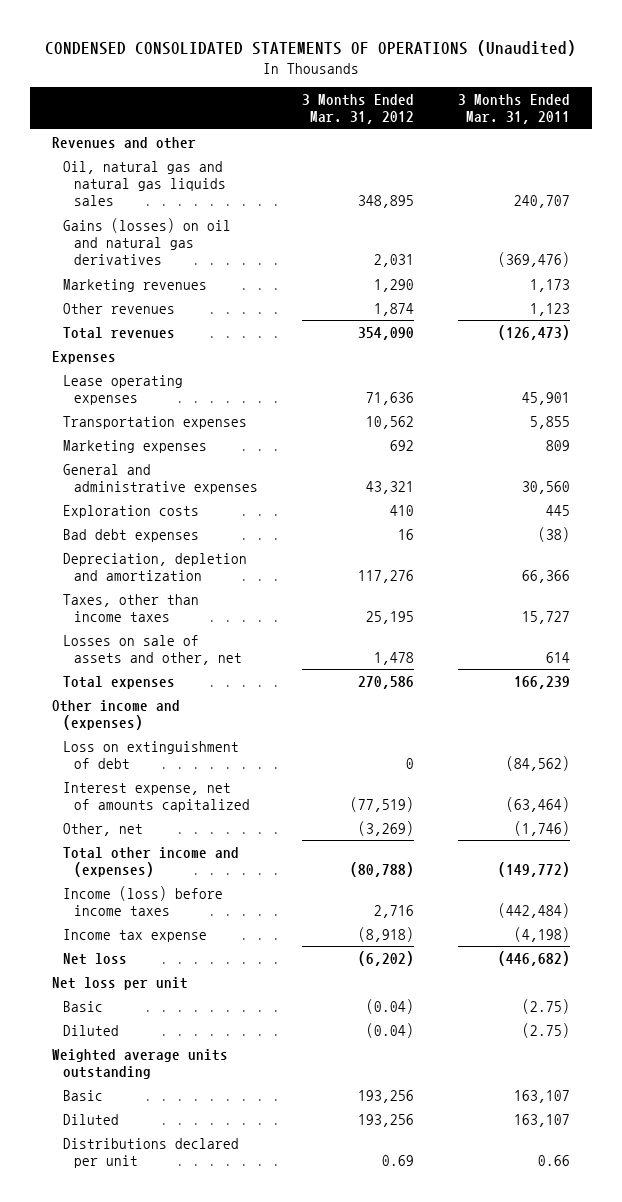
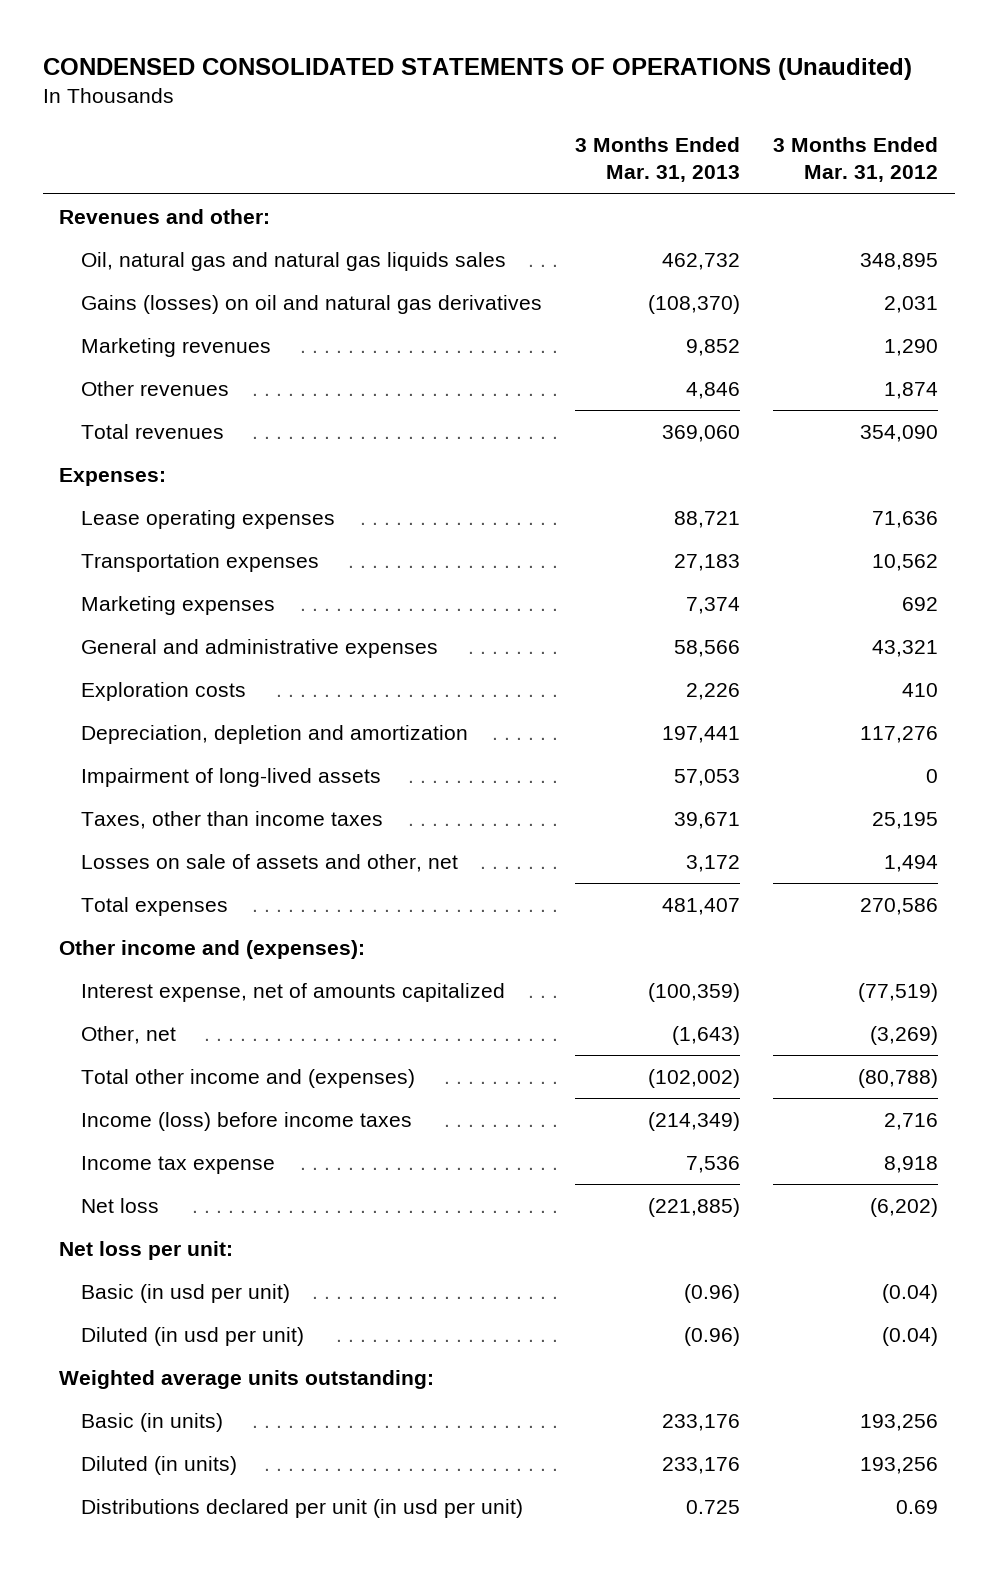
- | 3 Months Ended Mar. 31, 2012 | 3 Months Ended Mar. 31, 2011
+ | 3 Months Ended Mar. 31, 2013 | 3 Months Ended Mar. 31, 2012
- Revenues and other
+ Revenues and other:
- Expenses
+ Expenses:
- Bad debt expenses | 16 | (38)
+ Impairment of long-lived assets | 57,053 | 0
- Losses on sale of assets and other, net | 1,478 | 614
+ Losses on sale of assets and other, net | 3,172 | 1,494
- Other income and (expenses)
- Loss on extinguishment of debt | 0 | (84,562)
+ Other income and (expenses):
- Income tax expense | (8,918) | (4,198)
+ Income tax expense | 7,536 | 8,918
- Net loss per unit
- Basic | (0.04) | (2.75)
- Diluted | (0.04) | (2.75)
- Weighted average units outstanding
- Basic | 193,256 | 163,107
- Diluted | 193,256 | 163,107
- Distributions declared per unit | 0.69 | 0.66
+ Net loss per unit:
+ Basic (in usd per unit) | (0.96) | (0.04)
+ Diluted (in usd per unit) | (0.96) | (0.04)
+ Weighted average units outstanding:
+ Basic (in units) | 233,176 | 193,256
+ Diluted (in units) | 233,176 | 193,256
+ Distributions declared per unit (in usd per unit) | 0.725 | 0.69

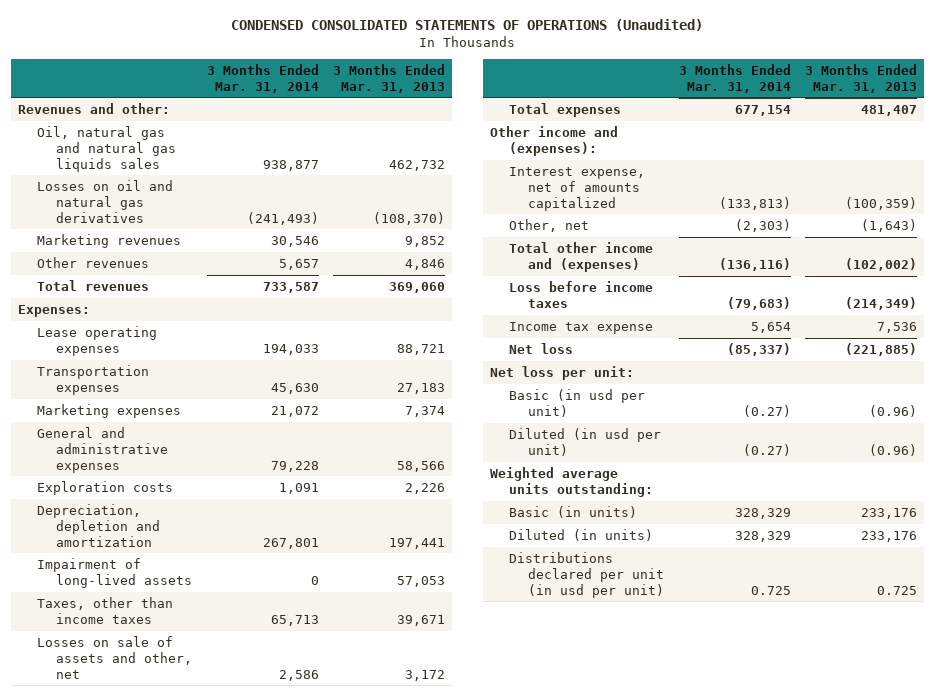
- | 3 Months Ended Mar. 31, 2013 | 3 Months Ended Mar. 31, 2012
+ | 3 Months Ended Mar. 31, 2014 | 3 Months Ended Mar. 31, 2013
- Gains (losses) on oil and natural gas derivatives | (108,370) | 2,031
+ Losses on oil and natural gas derivatives | (241,493) | (108,370)
- Income (loss) before income taxes | (214,349) | 2,716
+ Loss before income taxes | (79,683) | (214,349)

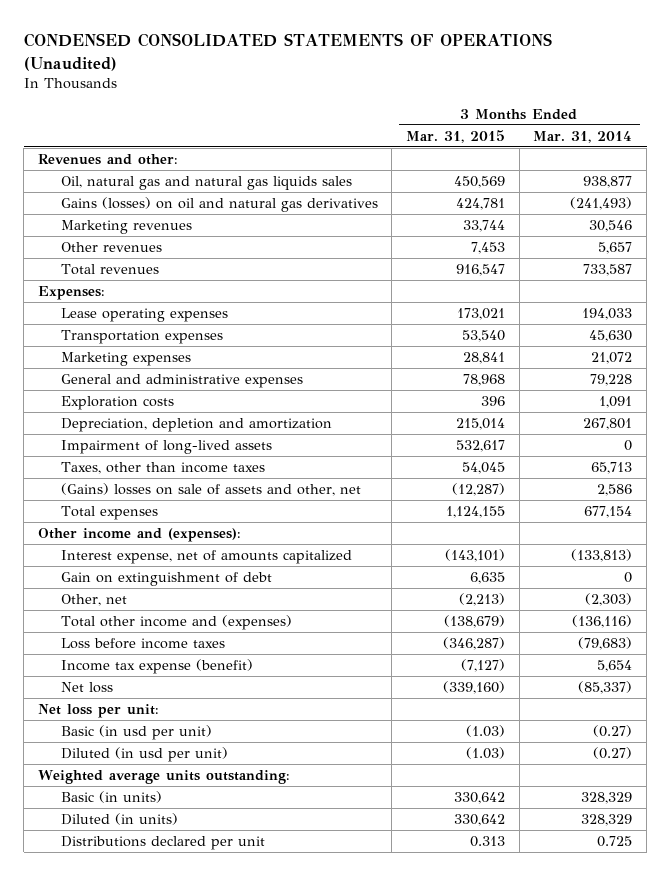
- | 3 Months Ended Mar. 31, 2014 | 3 Months Ended Mar. 31, 2013
+ | 3 Months Ended Mar. 31, 2015 | 3 Months Ended Mar. 31, 2014
- Losses on oil and natural gas derivatives | (241,493) | (108,370)
+ Gains (losses) on oil and natural gas derivatives | 424,781 | (241,493)
- Losses on sale of assets and other, net | 2,586 | 3,172
+ (Gains) losses on sale of assets and other, net | (12,287) | 2,586
+ Gain on extinguishment of debt | 6,635 | 0
- Income tax expense | 5,654 | 7,536
+ Income tax expense (benefit) | (7,127) | 5,654
- Distributions declared per unit (in usd per unit) | 0.725 | 0.725
+ Distributions declared per unit | 0.313 | 0.725

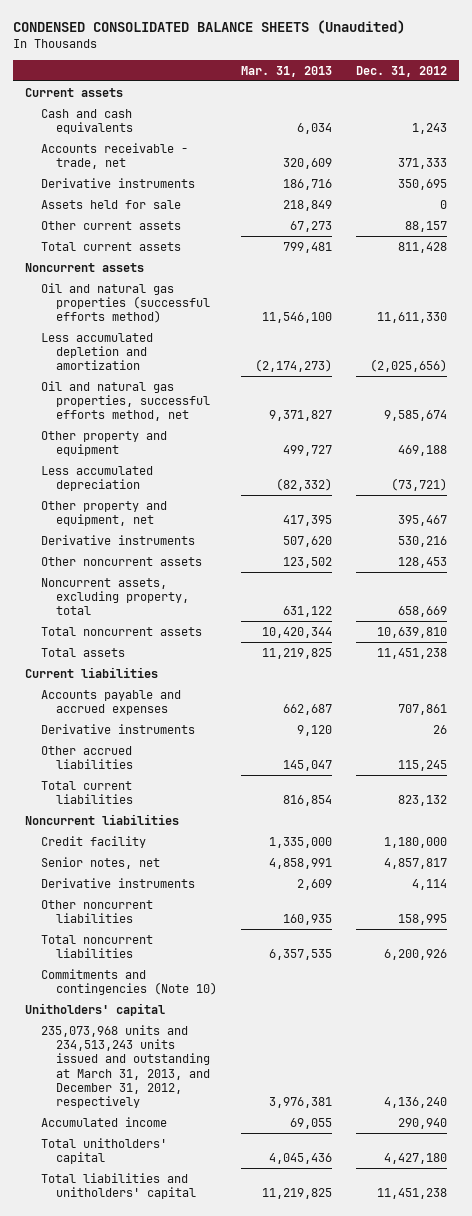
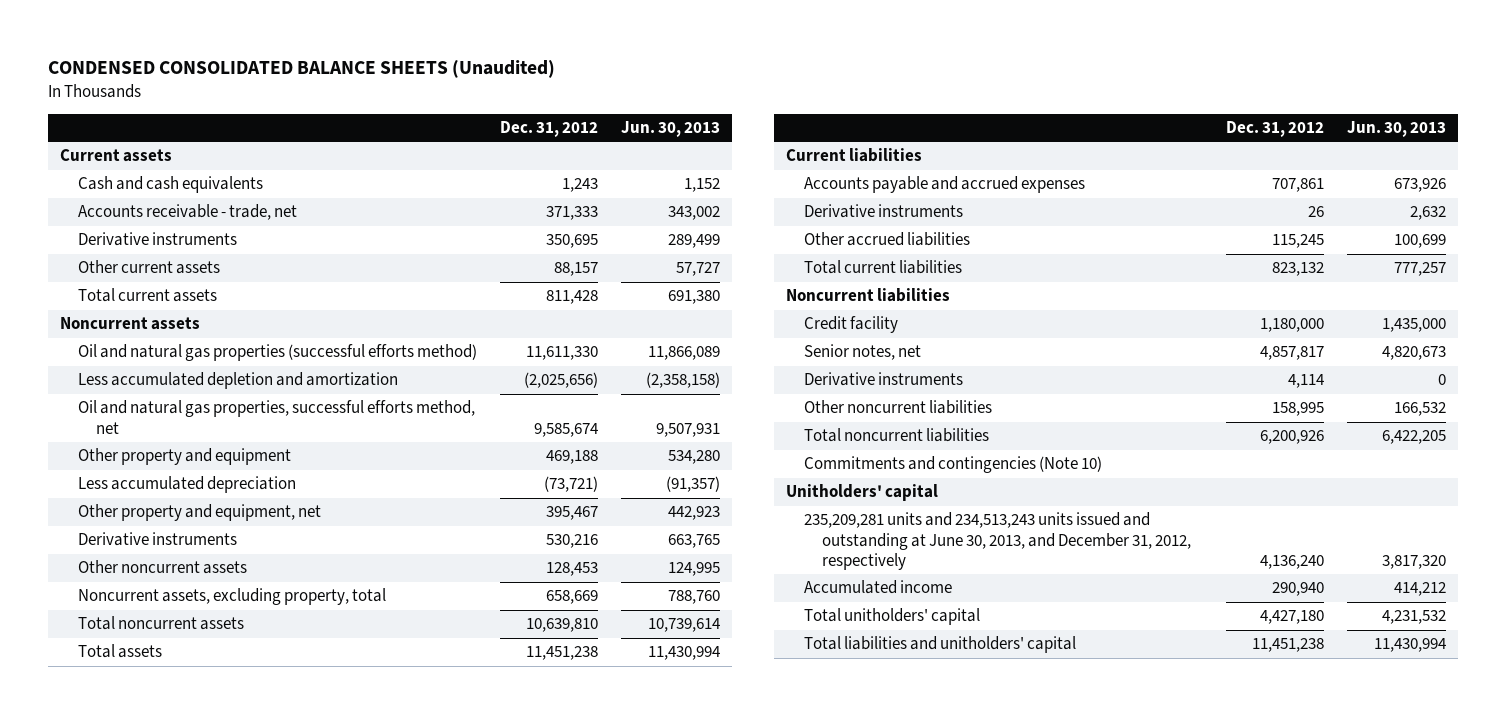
- | Mar. 31, 2013 | Dec. 31, 2012
+ | Dec. 31, 2012 | Jun. 30, 2013
- Assets held for sale | 218,849 | 0
- 235,073,968 units and 234,513,243 units issued and outstanding at March 31, 2013, and December 31, 2012, respectively | 3,976,381 | 4,136,240
+ 235,209,281 units and 234,513,243 units issued and outstanding at June 30, 2013, and December 31, 2012, respectively | 4,136,240 | 3,817,320

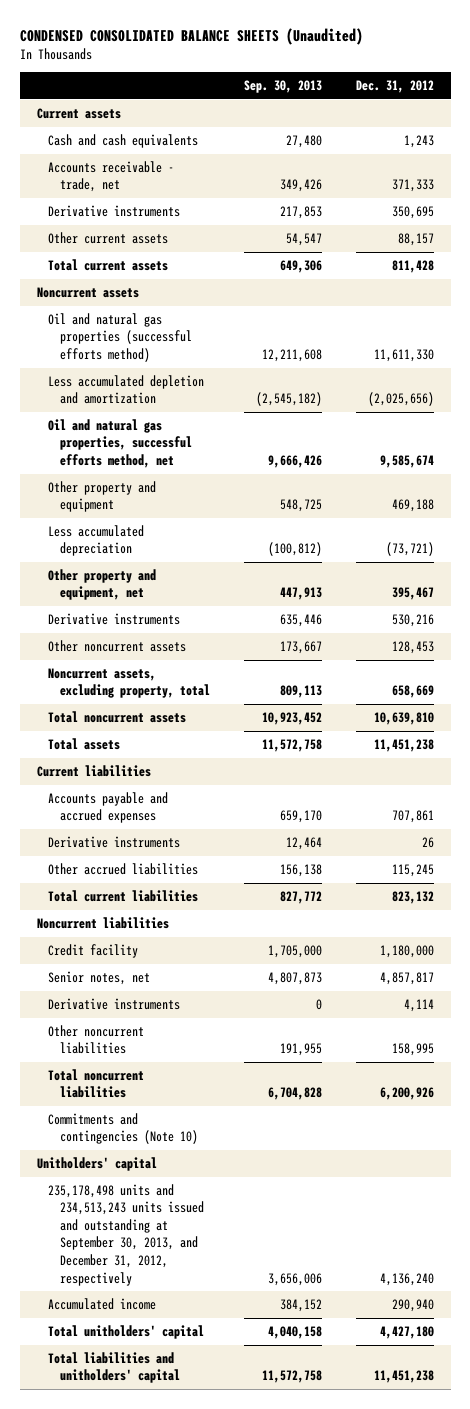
- | Dec. 31, 2012 | Jun. 30, 2013
+ | Sep. 30, 2013 | Dec. 31, 2012
- 235,209,281 units and 234,513,243 units issued and outstanding at June 30, 2013, and December 31, 2012, respectively | 4,136,240 | 3,817,320
+ 235,178,498 units and 234,513,243 units issued and outstanding at September 30, 2013, and December 31, 2012, respectively | 3,656,006 | 4,136,240

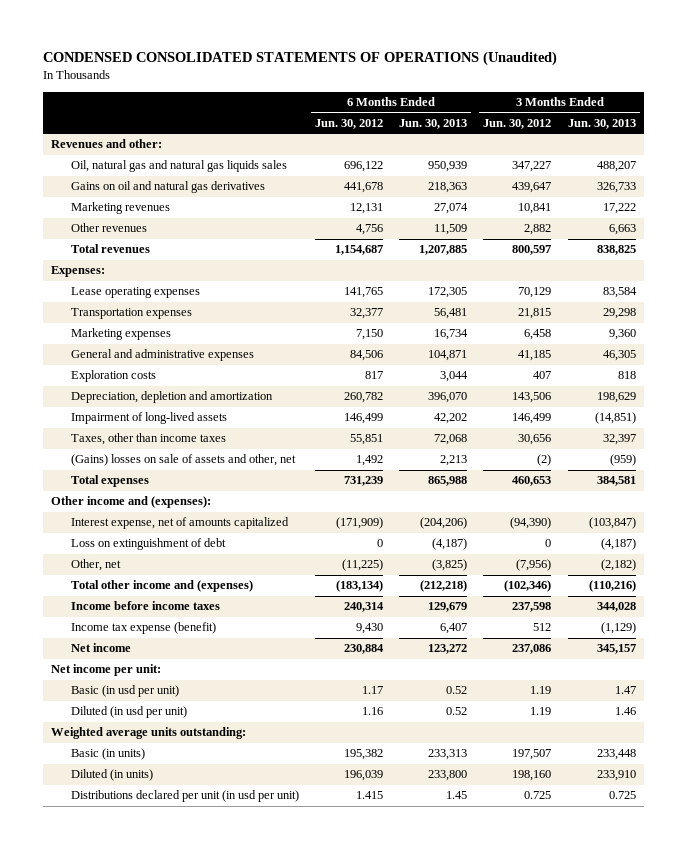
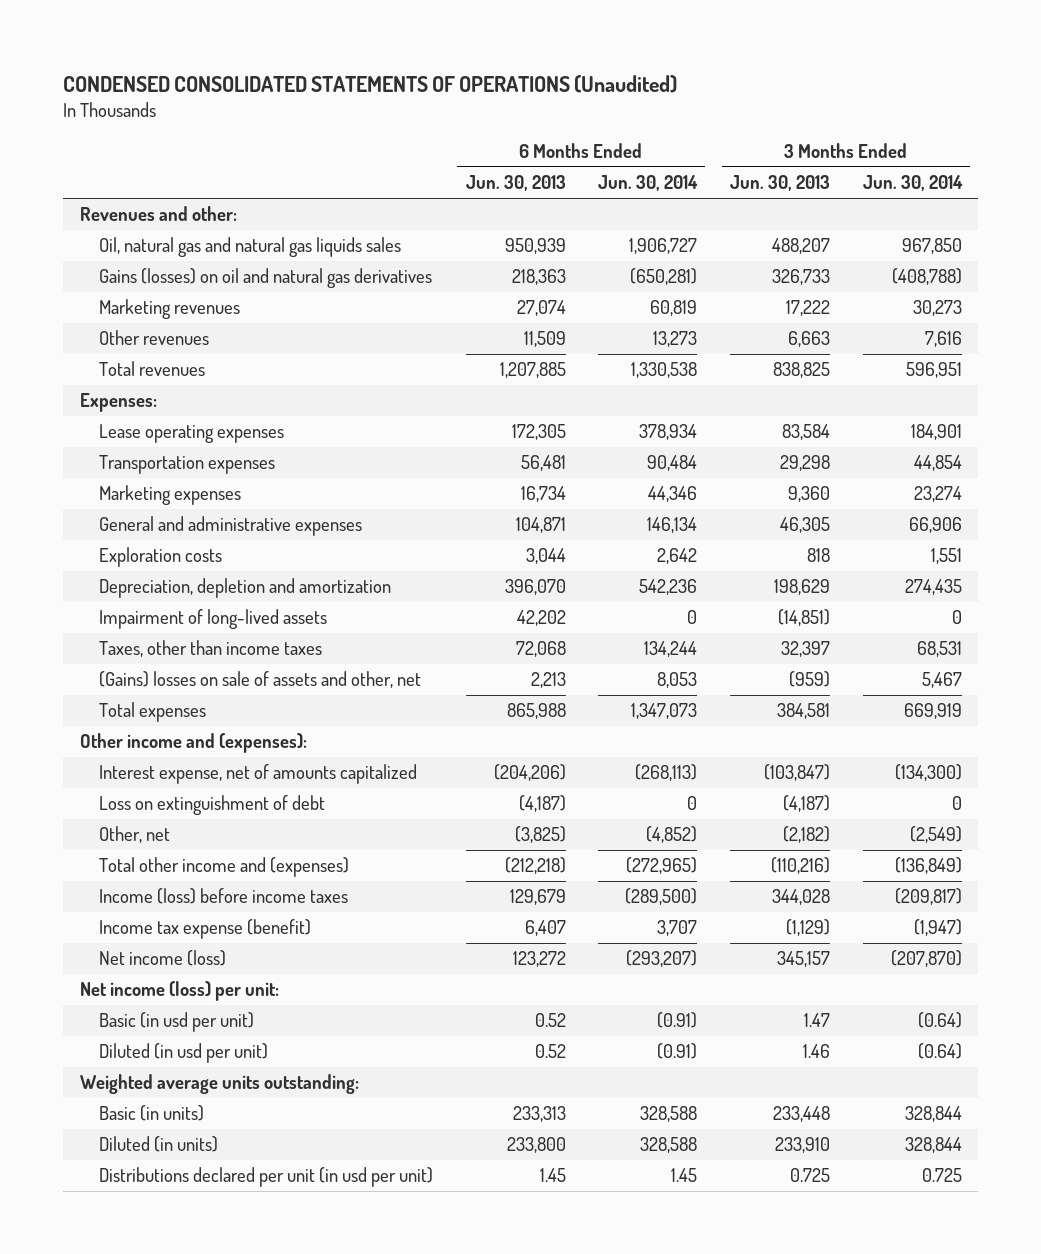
- | 6 Months Ended Jun. 30, 2012 | 6 Months Ended Jun. 30, 2013 | 3 Months Ended Jun. 30, 2012 | 3 Months Ended Jun. 30, 2013
+ | 6 Months Ended Jun. 30, 2013 | 6 Months Ended Jun. 30, 2014 | 3 Months Ended Jun. 30, 2013 | 3 Months Ended Jun. 30, 2014
- Gains on oil and natural gas derivatives | 441,678 | 218,363 | 439,647 | 326,733
+ Gains (losses) on oil and natural gas derivatives | 218,363 | (650,281) | 326,733 | (408,788)
- Income before income taxes | 240,314 | 129,679 | 237,598 | 344,028
+ Income (loss) before income taxes | 129,679 | (289,500) | 344,028 | (209,817)
- Net income | 230,884 | 123,272 | 237,086 | 345,157
- Net income per unit:
+ Net income (loss) | 123,272 | (293,207) | 345,157 | (207,870)
+ Net income (loss) per unit:

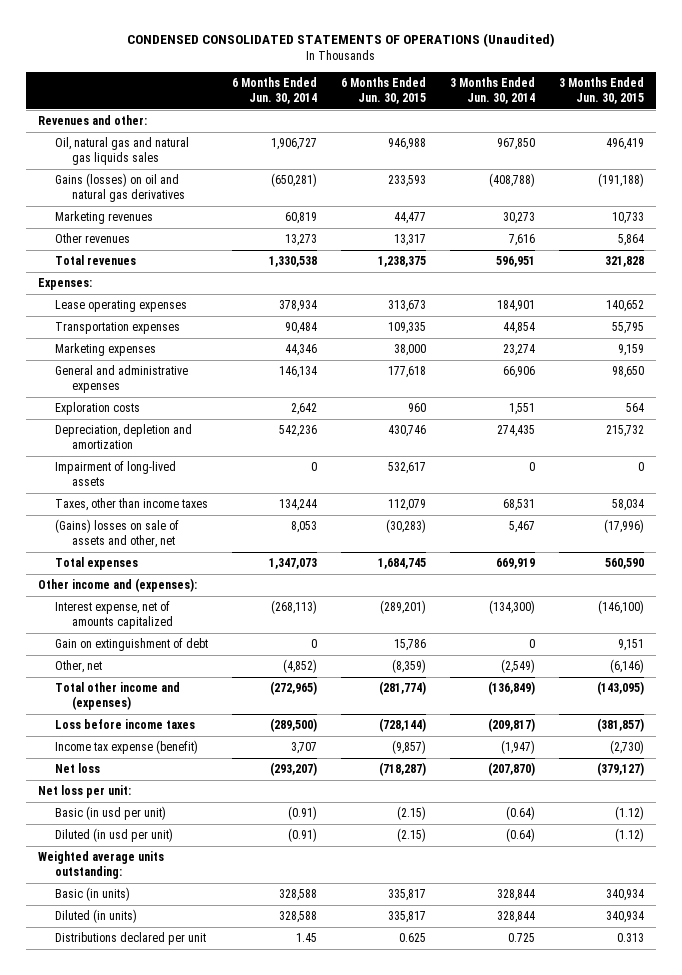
- | 6 Months Ended Jun. 30, 2013 | 6 Months Ended Jun. 30, 2014 | 3 Months Ended Jun. 30, 2013 | 3 Months Ended Jun. 30, 2014
+ | 6 Months Ended Jun. 30, 2014 | 6 Months Ended Jun. 30, 2015 | 3 Months Ended Jun. 30, 2014 | 3 Months Ended Jun. 30, 2015
- Loss on extinguishment of debt | (4,187) | 0 | (4,187) | 0
+ Gain on extinguishment of debt | 0 | 15,786 | 0 | 9,151
- Income (loss) before income taxes | 129,679 | (289,500) | 344,028 | (209,817)
+ Loss before income taxes | (289,500) | (728,144) | (209,817) | (381,857)
- Net income (loss) | 123,272 | (293,207) | 345,157 | (207,870)
- Net income (loss) per unit:
+ Net loss | (293,207) | (718,287) | (207,870) | (379,127)
+ Net loss per unit:
- Distributions declared per unit (in usd per unit) | 1.45 | 1.45 | 0.725 | 0.725
+ Distributions declared per unit | 1.45 | 0.625 | 0.725 | 0.313

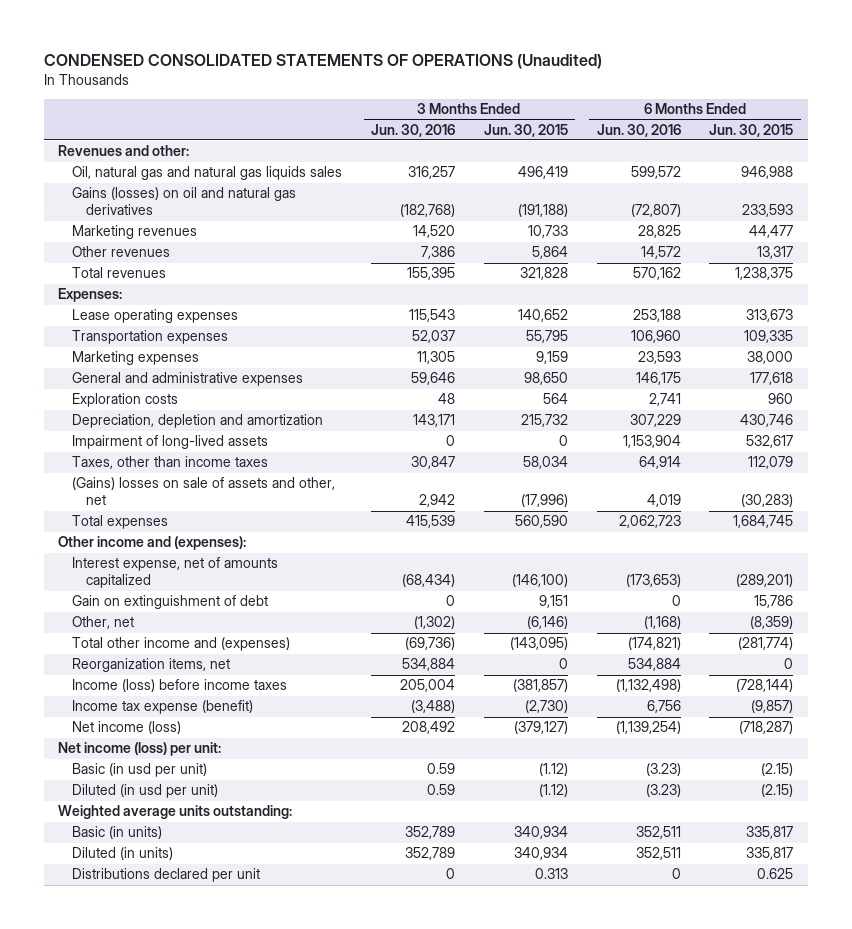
- | 6 Months Ended Jun. 30, 2014 | 6 Months Ended Jun. 30, 2015 | 3 Months Ended Jun. 30, 2014 | 3 Months Ended Jun. 30, 2015
+ | 3 Months Ended Jun. 30, 2016 | 3 Months Ended Jun. 30, 2015 | 6 Months Ended Jun. 30, 2016 | 6 Months Ended Jun. 30, 2015
- Loss before income taxes | (289,500) | (728,144) | (209,817) | (381,857)
+ Reorganization items, net | 534,884 | 0 | 534,884 | 0
+ Income (loss) before income taxes | 205,004 | (381,857) | (1,132,498) | (728,144)
- Net loss | (293,207) | (718,287) | (207,870) | (379,127)
- Net loss per unit:
+ Net income (loss) | 208,492 | (379,127) | (1,139,254) | (718,287)
+ Net income (loss) per unit:

